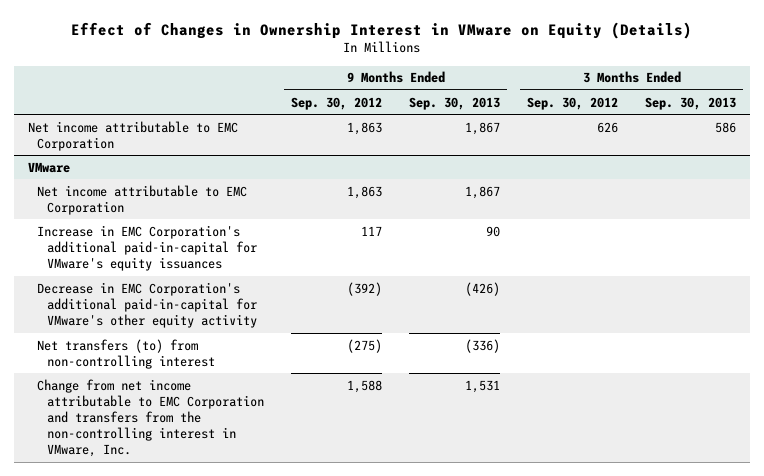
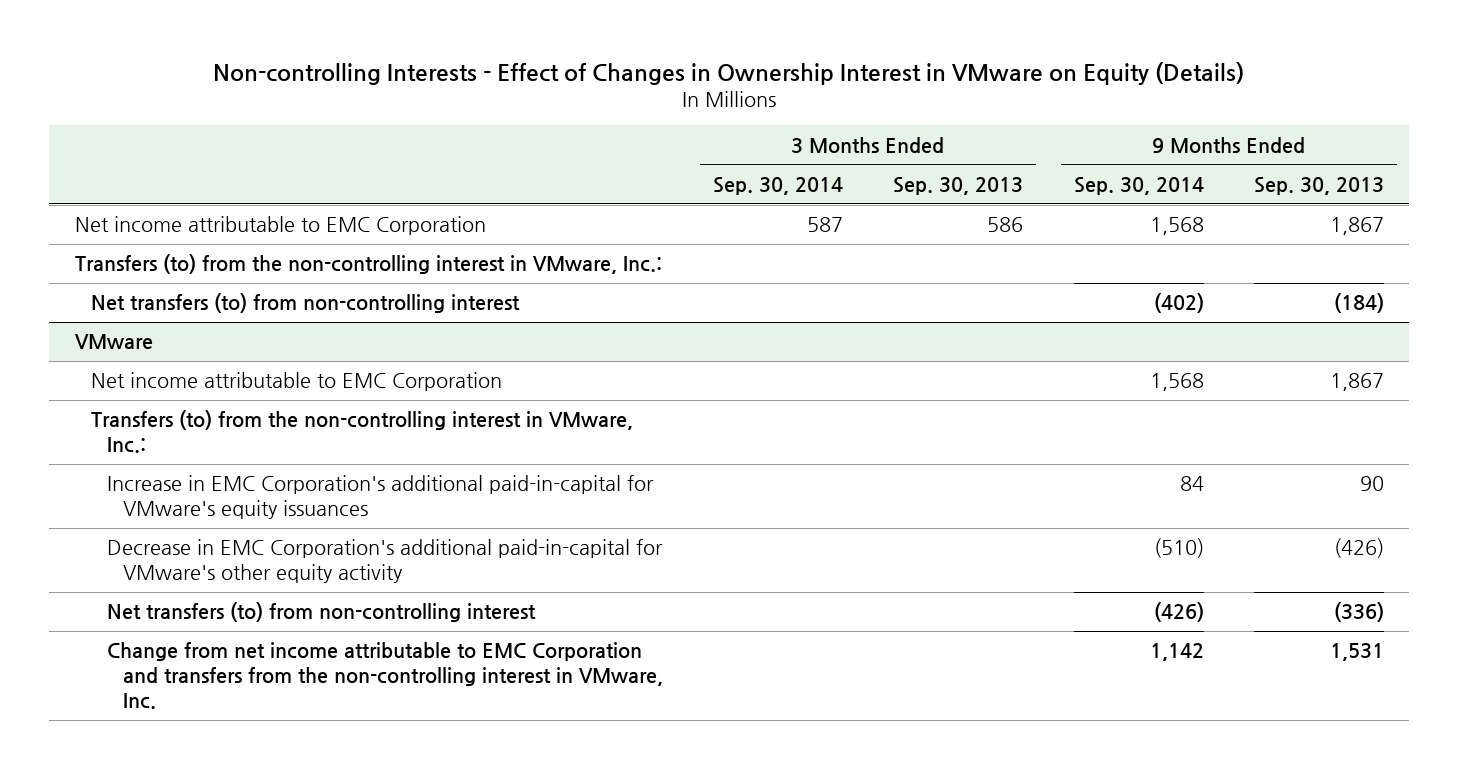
- Effect of Changes in Ownership Interest in VMware on Equity (Details)
+ Non-controlling Interests - Effect of Changes in Ownership Interest in VMware on Equity (Details)
- | 9 Months Ended Sep. 30, 2012 | 9 Months Ended Sep. 30, 2013 | 3 Months Ended Sep. 30, 2012 | 3 Months Ended Sep. 30, 2013
+ | 3 Months Ended Sep. 30, 2014 | 3 Months Ended Sep. 30, 2013 | 9 Months Ended Sep. 30, 2014 | 9 Months Ended Sep. 30, 2013
+ Transfers (to) from the non-controlling interest in VMware, Inc.:
+ Net transfers (to) from non-controlling interest | | | (402) | (184)
@ VMware
+ Transfers (to) from the non-controlling interest in VMware, Inc.:

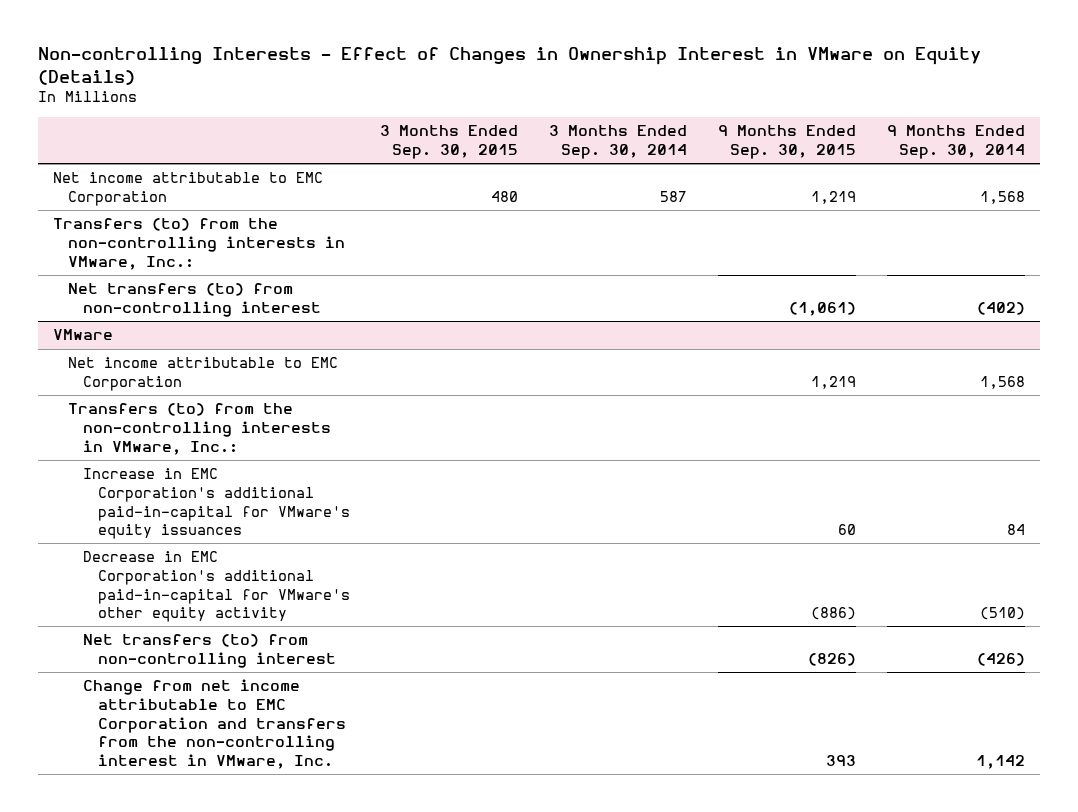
- | 3 Months Ended Sep. 30, 2014 | 3 Months Ended Sep. 30, 2013 | 9 Months Ended Sep. 30, 2014 | 9 Months Ended Sep. 30, 2013
+ | 3 Months Ended Sep. 30, 2015 | 3 Months Ended Sep. 30, 2014 | 9 Months Ended Sep. 30, 2015 | 9 Months Ended Sep. 30, 2014
- Transfers (to) from the non-controlling interest in VMware, Inc.:
+ Transfers (to) from the non-controlling interests in VMware, Inc.:
@ VMware
- Transfers (to) from the non-controlling interest in VMware, Inc.:
+ Transfers (to) from the non-controlling interests in VMware, Inc.:

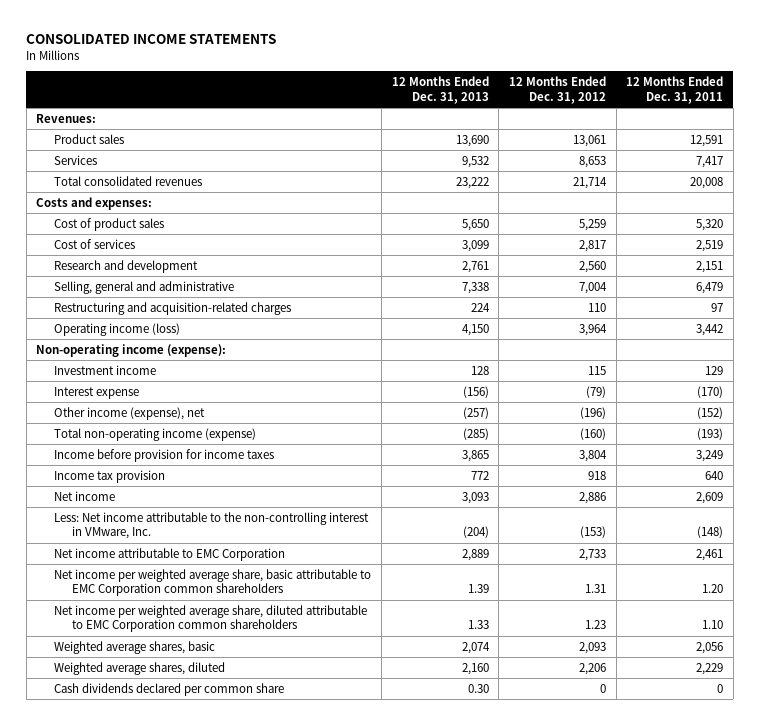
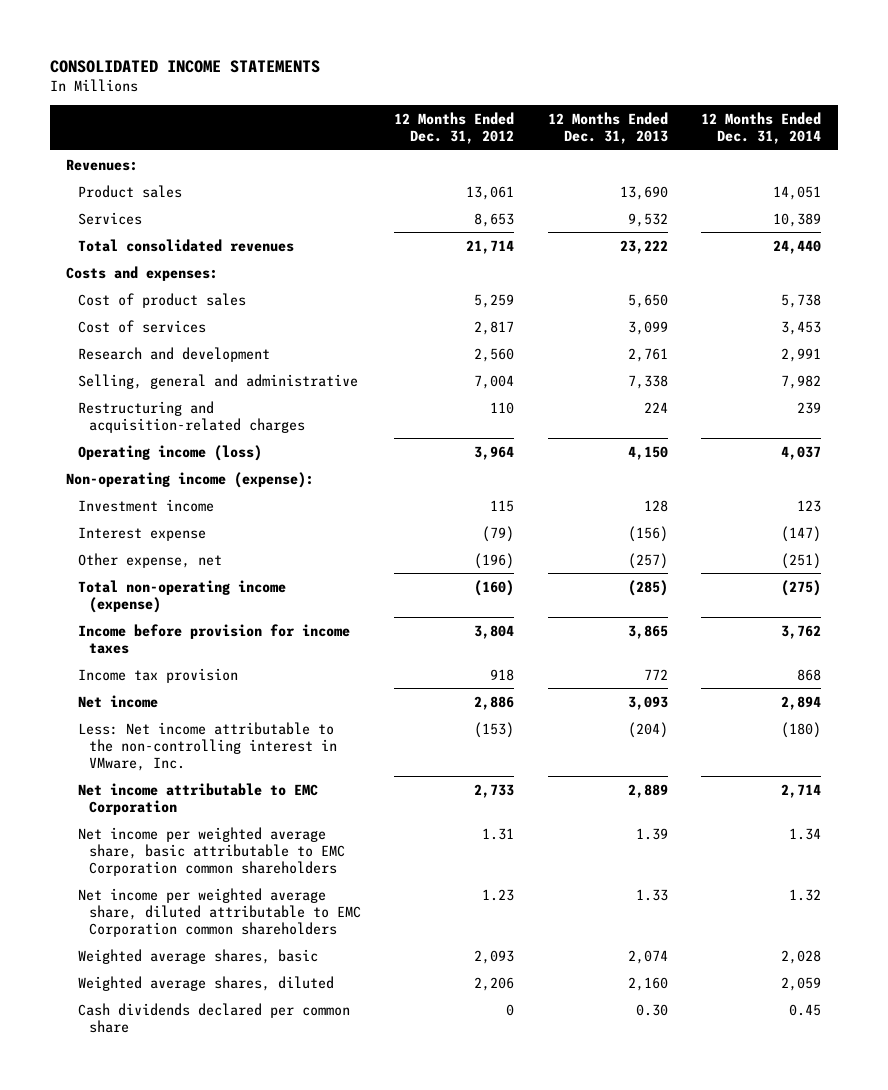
- | 12 Months Ended Dec. 31, 2013 | 12 Months Ended Dec. 31, 2012 | 12 Months Ended Dec. 31, 2011
+ | 12 Months Ended Dec. 31, 2012 | 12 Months Ended Dec. 31, 2013 | 12 Months Ended Dec. 31, 2014
- Other income (expense), net | (257) | (196) | (152)
+ Other expense, net | (196) | (257) | (251)

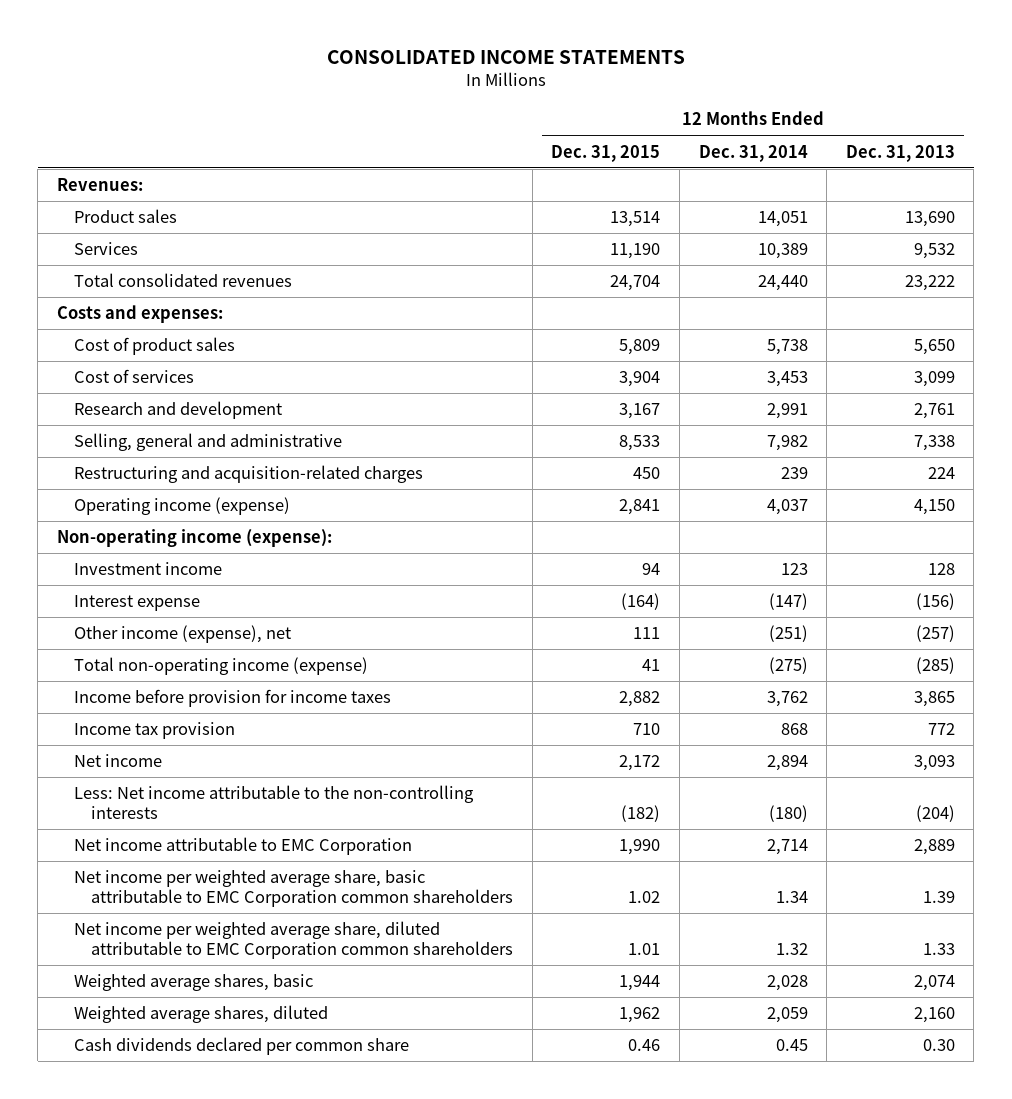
- | 12 Months Ended Dec. 31, 2012 | 12 Months Ended Dec. 31, 2013 | 12 Months Ended Dec. 31, 2014
+ | 12 Months Ended Dec. 31, 2015 | 12 Months Ended Dec. 31, 2014 | 12 Months Ended Dec. 31, 2013
- Operating income (loss) | 3,964 | 4,150 | 4,037
+ Operating income (expense) | 2,841 | 4,037 | 4,150
- Other expense, net | (196) | (257) | (251)
+ Other income (expense), net | 111 | (251) | (257)
- Less: Net income attributable to the non-controlling interest in VMware, Inc. | (153) | (204) | (180)
+ Less: Net income attributable to the non-controlling interests | (182) | (180) | (204)

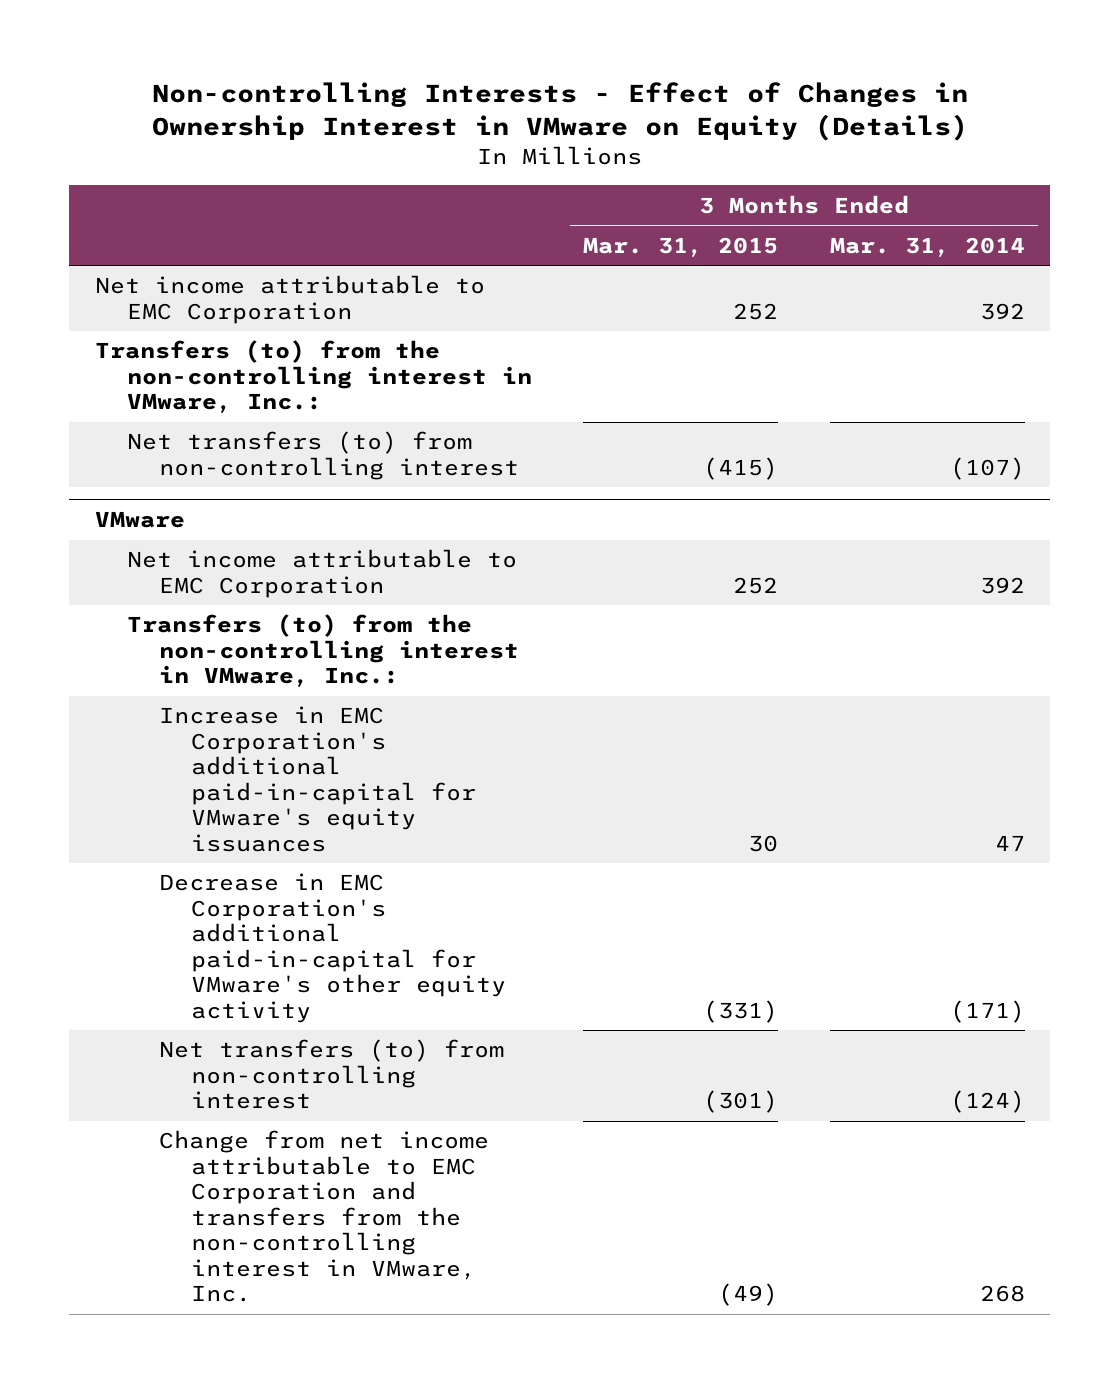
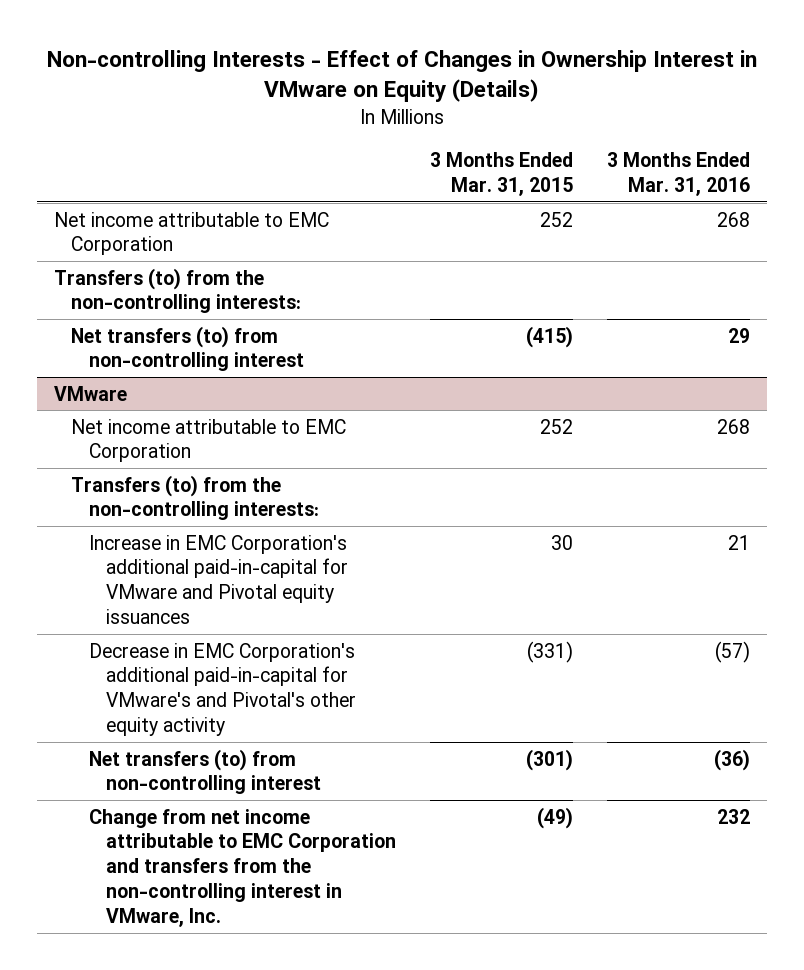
- | 3 Months Ended Mar. 31, 2015 | 3 Months Ended Mar. 31, 2014
+ | 3 Months Ended Mar. 31, 2015 | 3 Months Ended Mar. 31, 2016
- Transfers (to) from the non-controlling interest in VMware, Inc.:
+ Transfers (to) from the non-controlling interests:
@ VMware
- Transfers (to) from the non-controlling interest in VMware, Inc.:
- Increase in EMC Corporation's additional paid-in-capital for VMware's equity issuances | 30 | 47
- Decrease in EMC Corporation's additional paid-in-capital for VMware's other equity activity | (331) | (171)
+ Transfers (to) from the non-controlling interests:
+ Increase in EMC Corporation's additional paid-in-capital for VMware and Pivotal equity issuances | 30 | 21
+ Decrease in EMC Corporation's additional paid-in-capital for VMware's and Pivotal's other equity activity | (331) | (57)

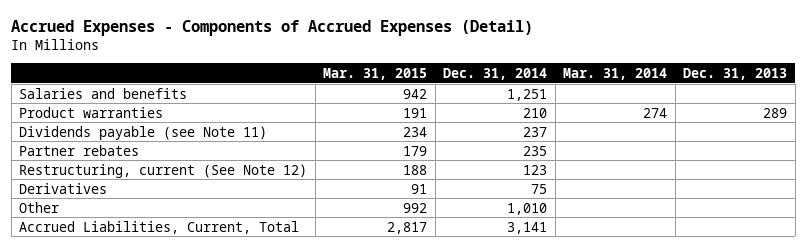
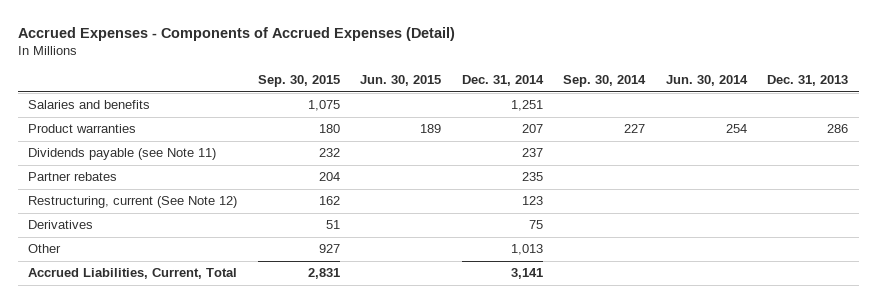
- | Mar. 31, 2015 | Dec. 31, 2014 | Mar. 31, 2014 | Dec. 31, 2013
+ | Sep. 30, 2015 | Jun. 30, 2015 | Dec. 31, 2014 | Sep. 30, 2014 | Jun. 30, 2014 | Dec. 31, 2013
- Product warranties | 191 | 210 | 274 | 289
+ Product warranties | 180 | 189 | 207 | 227 | 254 | 286
- Other | 992 | 1,010 | |
+ Other | 927 | | 1,013 | | |

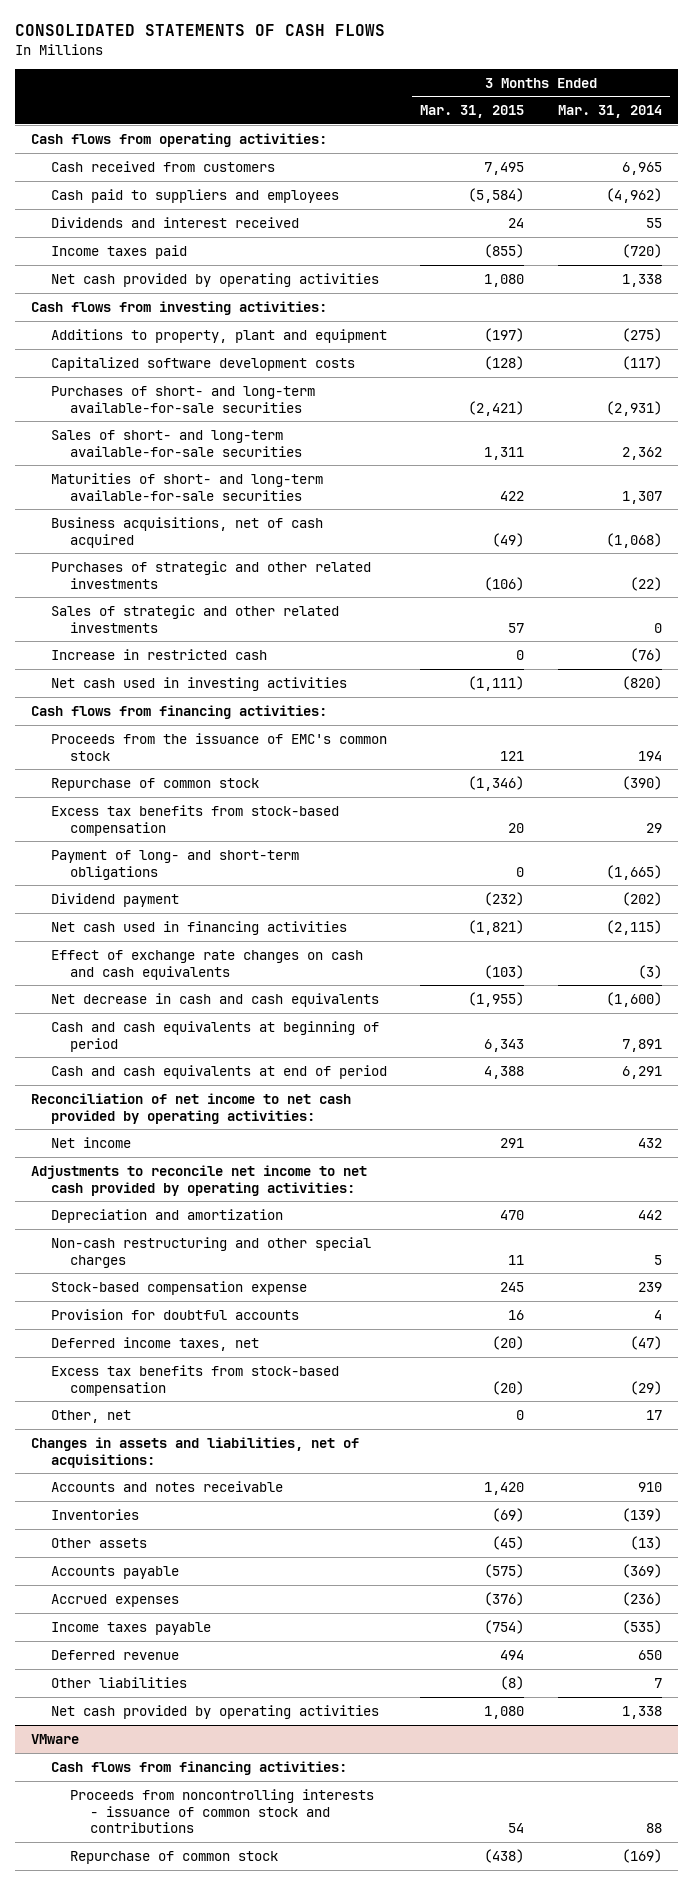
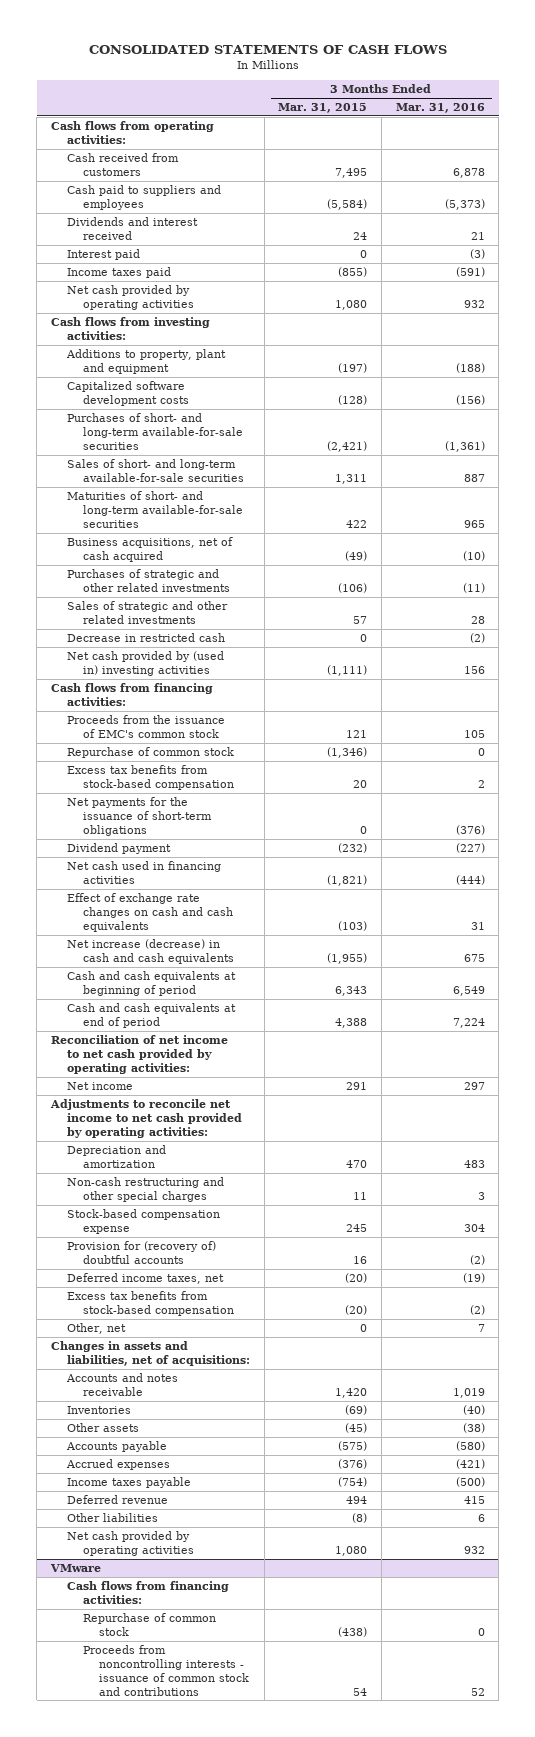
- | 3 Months Ended Mar. 31, 2015 | 3 Months Ended Mar. 31, 2014
+ | 3 Months Ended Mar. 31, 2015 | 3 Months Ended Mar. 31, 2016
+ Interest paid | 0 | (3)
- Increase in restricted cash | 0 | (76)
- Net cash used in investing activities | (1,111) | (820)
+ Decrease in restricted cash | 0 | (2)
+ Net cash provided by (used in) investing activities | (1,111) | 156
- Payment of long- and short-term obligations | 0 | (1,665)
+ Net payments for the issuance of short-term obligations | 0 | (376)
- Net decrease in cash and cash equivalents | (1,955) | (1,600)
+ Net increase (decrease) in cash and cash equivalents | (1,955) | 675
- Provision for doubtful accounts | 16 | 4
+ Provision for (recovery of) doubtful accounts | 16 | (2)
@ VMware
moved down: Proceeds from noncontrolling interests - issuance of common stock and contributions | 54 | 52

